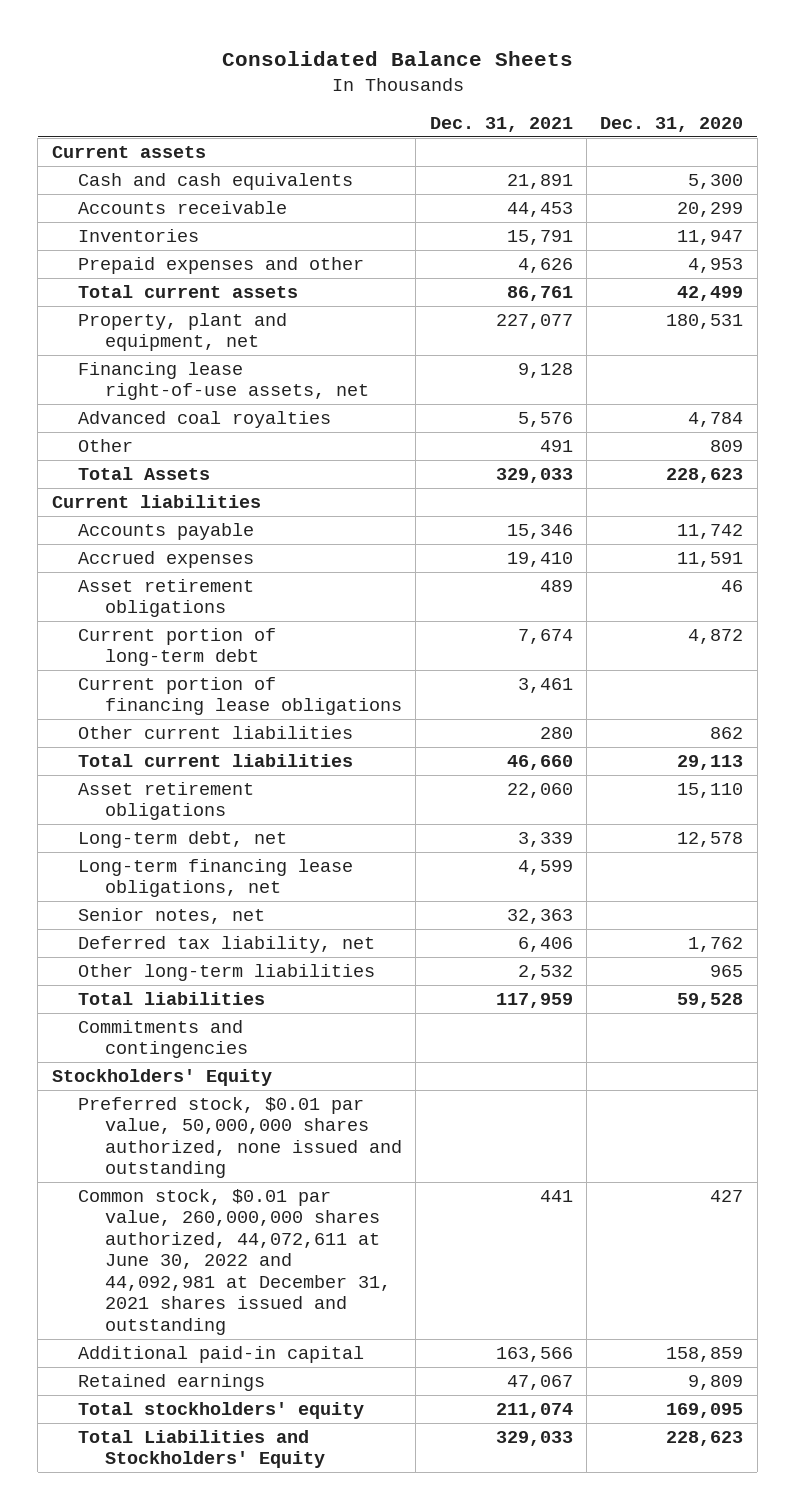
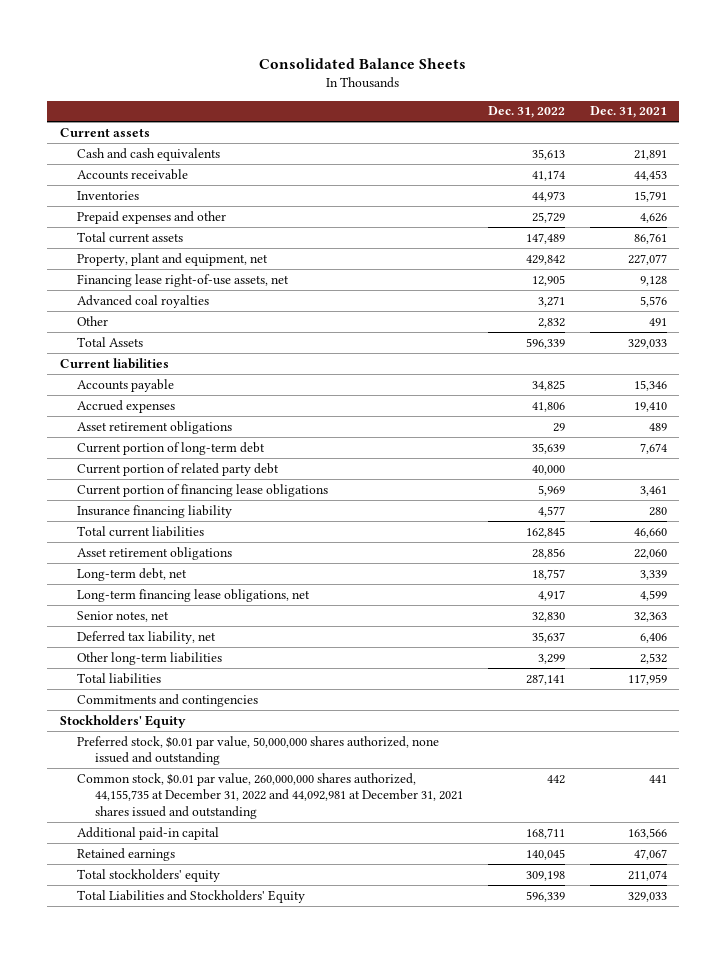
- | Dec. 31, 2021 | Dec. 31, 2020
+ | Dec. 31, 2022 | Dec. 31, 2021
+ Current portion of related party debt | 40,000 |
- Other current liabilities | 280 | 862
+ Insurance financing liability | 4,577 | 280
- Common stock, $0.01 par value, 260,000,000 shares authorized, 44,072,611 at June 30, 2022 and 44,092,981 at December 31, 2021 shares issued and outstanding | 441 | 427
+ Common stock, $0.01 par value, 260,000,000 shares authorized, 44,155,735 at December 31, 2022 and 44,092,981 at December 31, 2021 shares issued and outstanding | 442 | 441

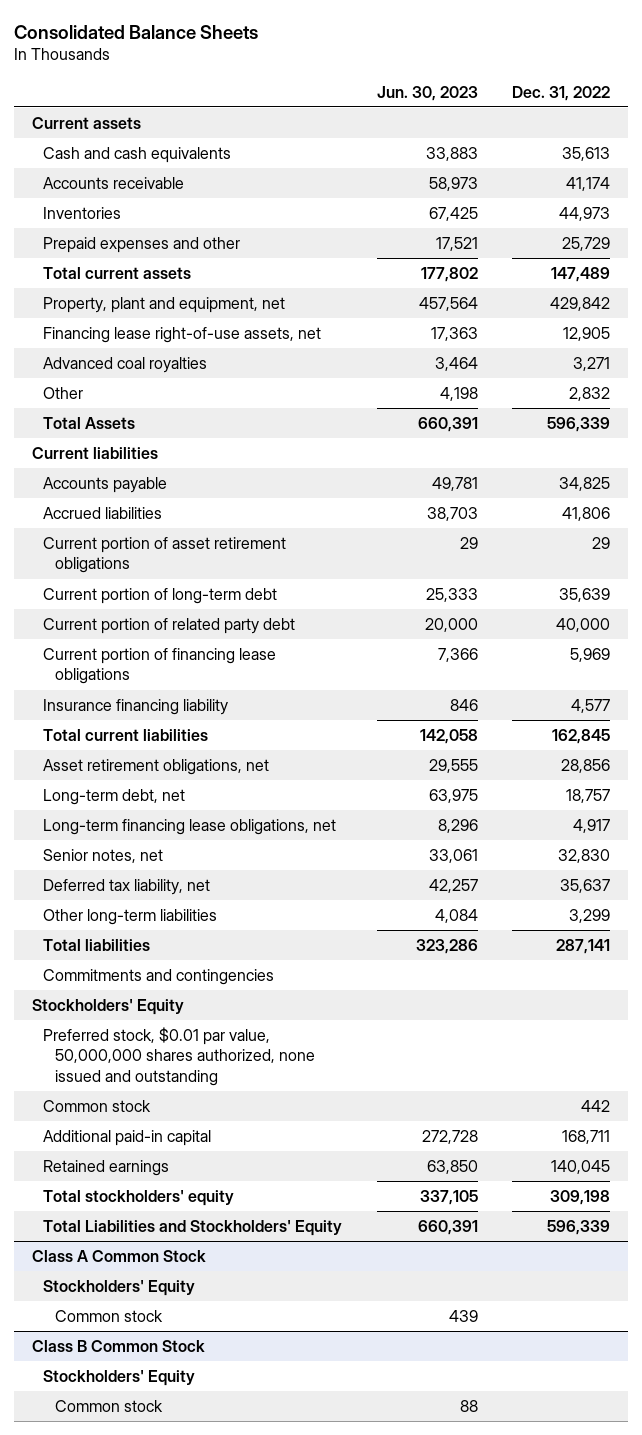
- | Dec. 31, 2022 | Dec. 31, 2021
+ | Jun. 30, 2023 | Dec. 31, 2022
- Accrued expenses | 41,806 | 19,410
- Asset retirement obligations | 29 | 489
+ Accrued liabilities | 38,703 | 41,806
+ Current portion of asset retirement obligations | 29 | 29
- Asset retirement obligations | 28,856 | 22,060
+ Asset retirement obligations, net | 29,555 | 28,856
- Common stock, $0.01 par value, 260,000,000 shares authorized, 44,155,735 at December 31, 2022 and 44,092,981 at December 31, 2021 shares issued and outstanding | 442 | 441
+ Common stock | | 442
+ Class A Common Stock
+ Stockholders' Equity
+ Common stock | 439 |
+ Class B Common Stock
+ Stockholders' Equity
+ Common stock | 88 |

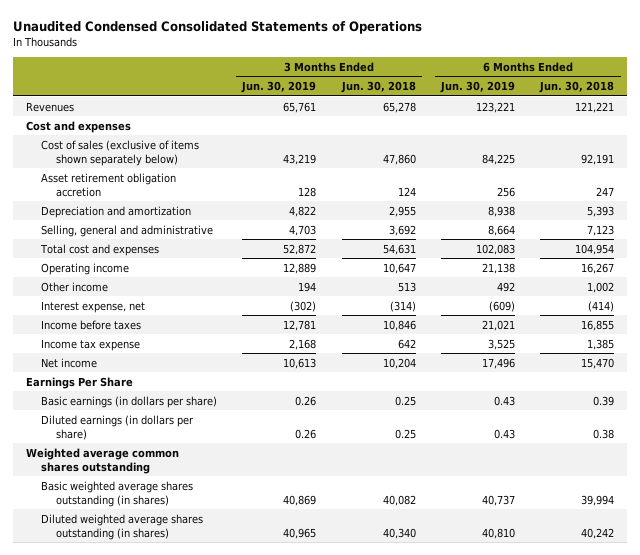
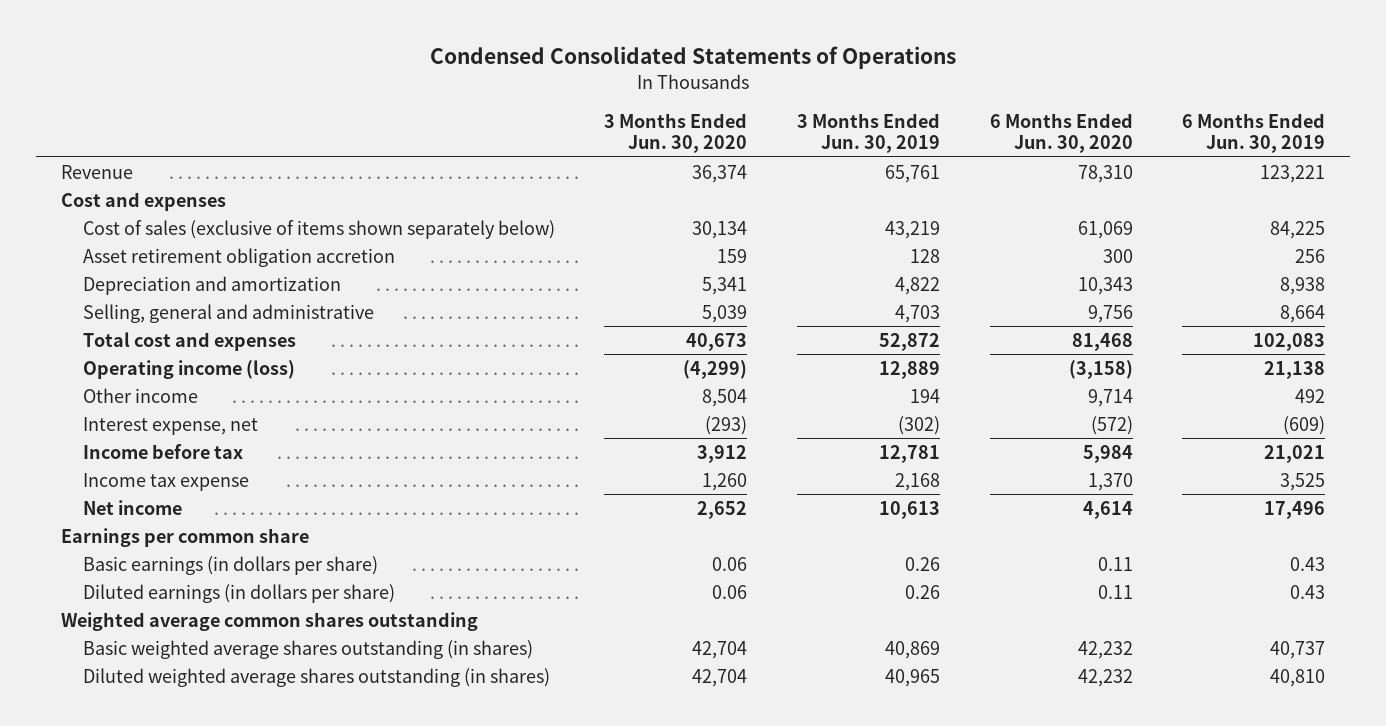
- Unaudited Condensed Consolidated Statements of Operations
+ Condensed Consolidated Statements of Operations
- | 3 Months Ended Jun. 30, 2019 | 3 Months Ended Jun. 30, 2018 | 6 Months Ended Jun. 30, 2019 | 6 Months Ended Jun. 30, 2018
+ | 3 Months Ended Jun. 30, 2020 | 3 Months Ended Jun. 30, 2019 | 6 Months Ended Jun. 30, 2020 | 6 Months Ended Jun. 30, 2019
- Revenues | 65,761 | 65,278 | 123,221 | 121,221
+ Revenue | 36,374 | 65,761 | 78,310 | 123,221
- Operating income | 12,889 | 10,647 | 21,138 | 16,267
+ Operating income (loss) | (4,299) | 12,889 | (3,158) | 21,138
- Income before taxes | 12,781 | 10,846 | 21,021 | 16,855
+ Income before tax | 3,912 | 12,781 | 5,984 | 21,021
- Earnings Per Share
+ Earnings per common share

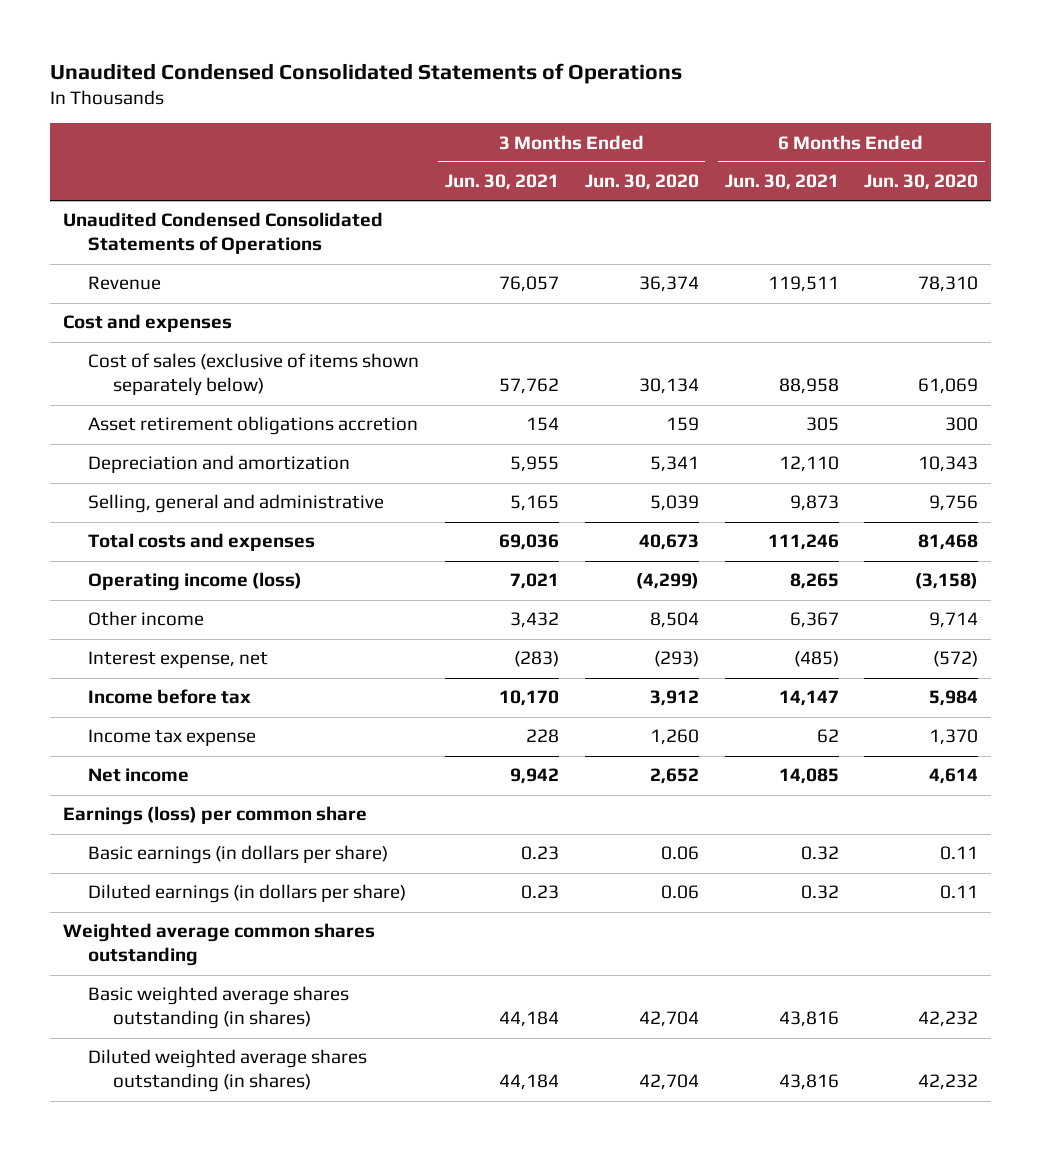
- Condensed Consolidated Statements of Operations
+ Unaudited Condensed Consolidated Statements of Operations
- | 3 Months Ended Jun. 30, 2020 | 3 Months Ended Jun. 30, 2019 | 6 Months Ended Jun. 30, 2020 | 6 Months Ended Jun. 30, 2019
+ | 3 Months Ended Jun. 30, 2021 | 3 Months Ended Jun. 30, 2020 | 6 Months Ended Jun. 30, 2021 | 6 Months Ended Jun. 30, 2020
+ Unaudited Condensed Consolidated Statements of Operations
- Asset retirement obligation accretion | 159 | 128 | 300 | 256
+ Asset retirement obligations accretion | 154 | 159 | 305 | 300
- Total cost and expenses | 40,673 | 52,872 | 81,468 | 102,083
+ Total costs and expenses | 69,036 | 40,673 | 111,246 | 81,468
- Earnings per common share
+ Earnings (loss) per common share

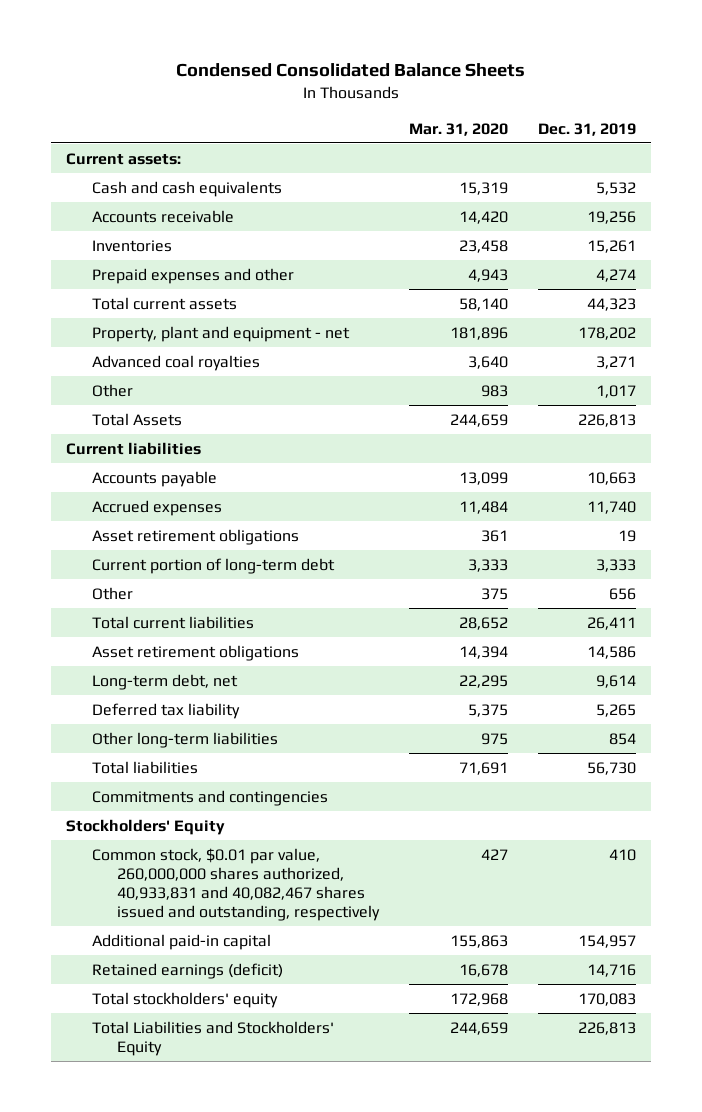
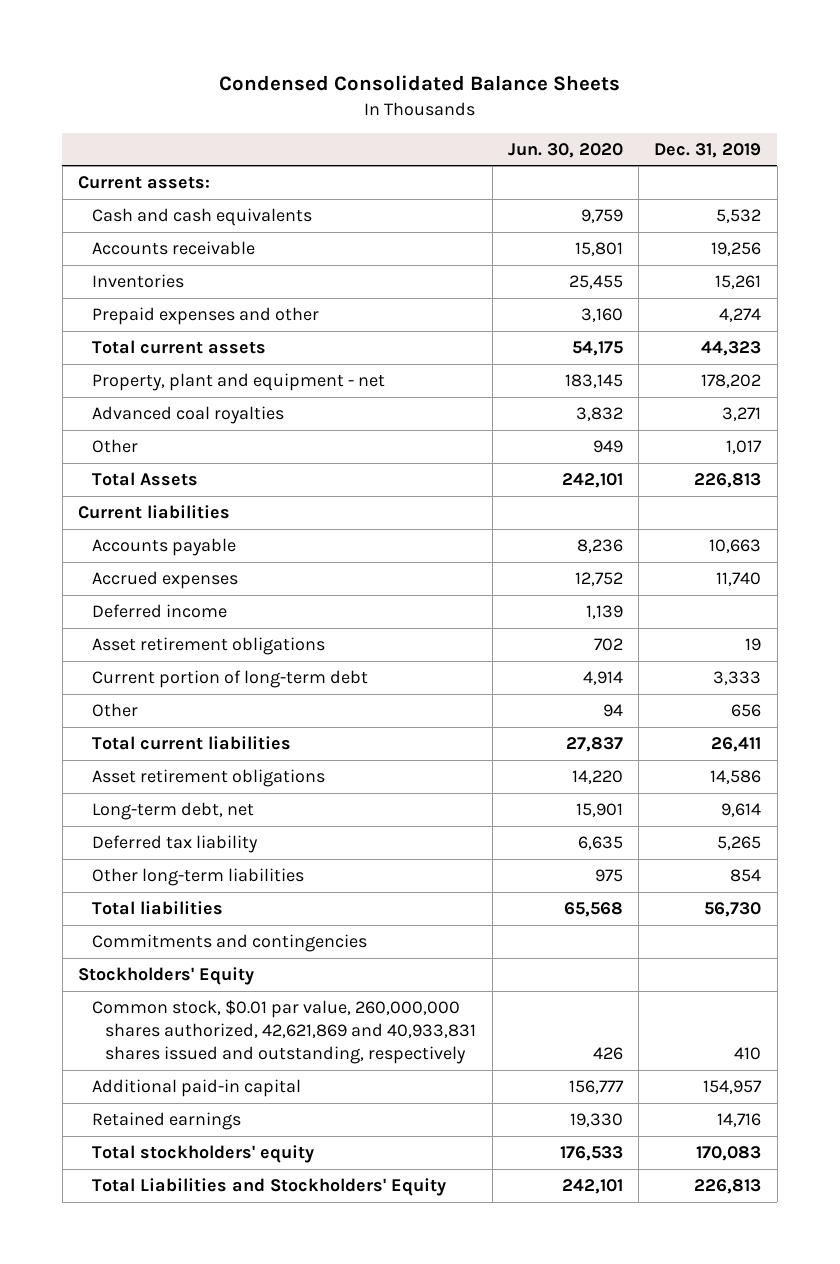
- | Mar. 31, 2020 | Dec. 31, 2019
+ | Jun. 30, 2020 | Dec. 31, 2019
+ Deferred income | 1,139 |
- Common stock, $0.01 par value, 260,000,000 shares authorized, 40,933,831 and 40,082,467 shares issued and outstanding, respectively | 427 | 410
+ Common stock, $0.01 par value, 260,000,000 shares authorized, 42,621,869 and 40,933,831 shares issued and outstanding, respectively | 426 | 410
- Retained earnings (deficit) | 16,678 | 14,716
+ Retained earnings | 19,330 | 14,716

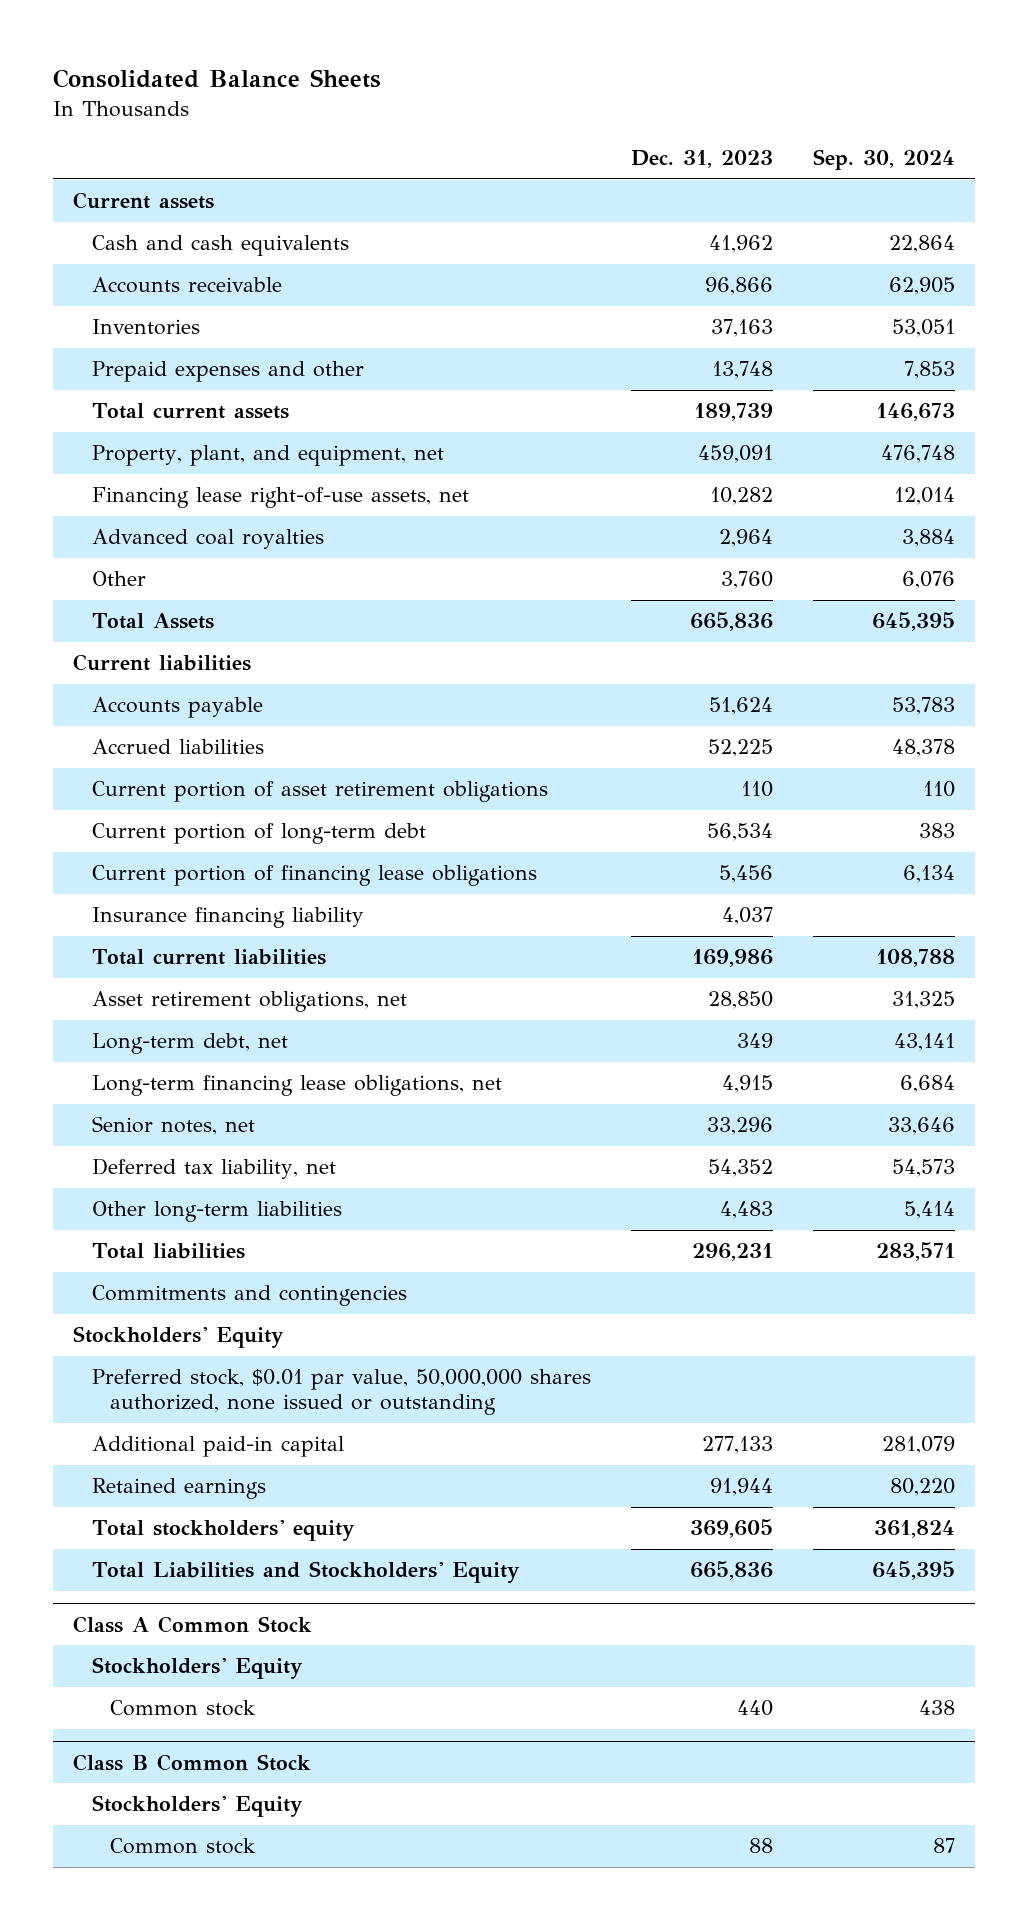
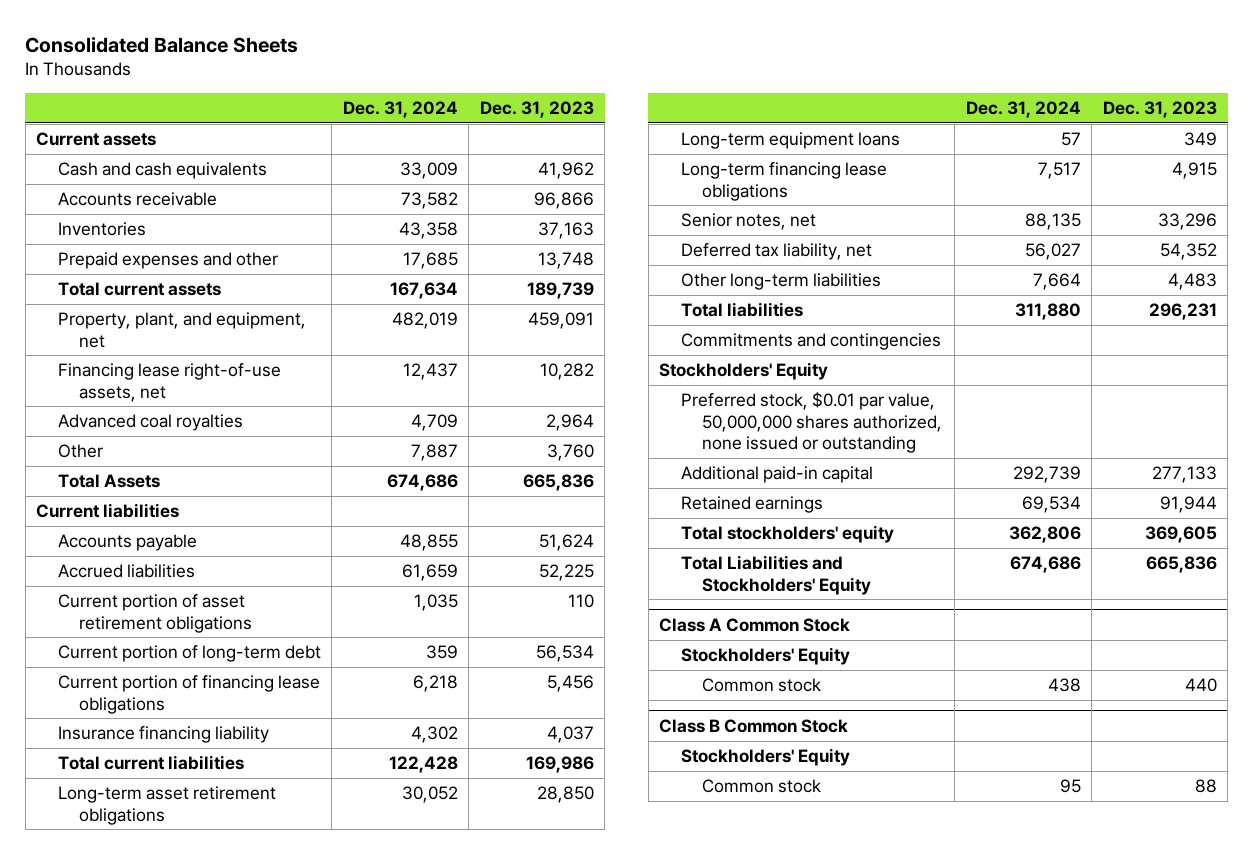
- | Dec. 31, 2023 | Sep. 30, 2024
+ | Dec. 31, 2024 | Dec. 31, 2023
- Asset retirement obligations, net | 28,850 | 31,325
- Long-term debt, net | 349 | 43,141
- Long-term financing lease obligations, net | 4,915 | 6,684
+ Long-term asset retirement obligations | 30,052 | 28,850
+ Long-term equipment loans | 57 | 349
+ Long-term financing lease obligations | 7,517 | 4,915

